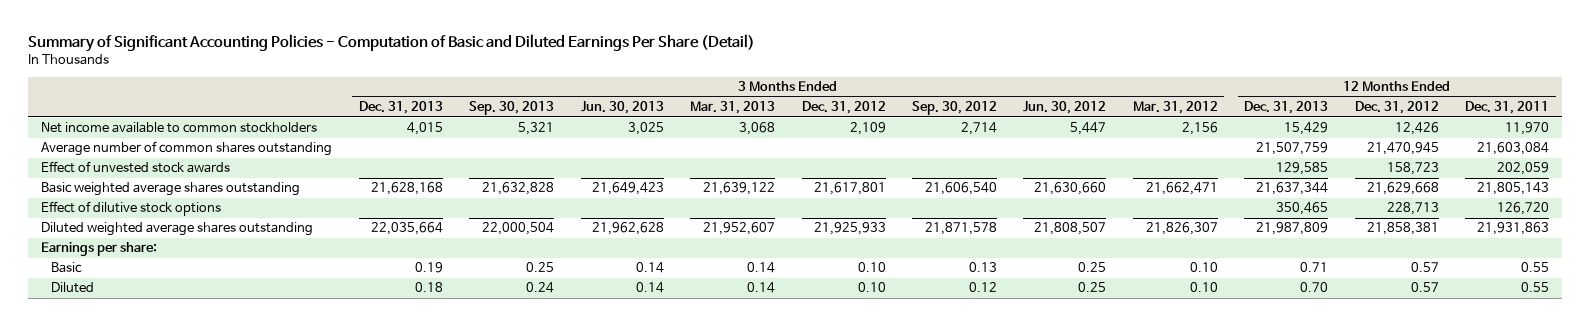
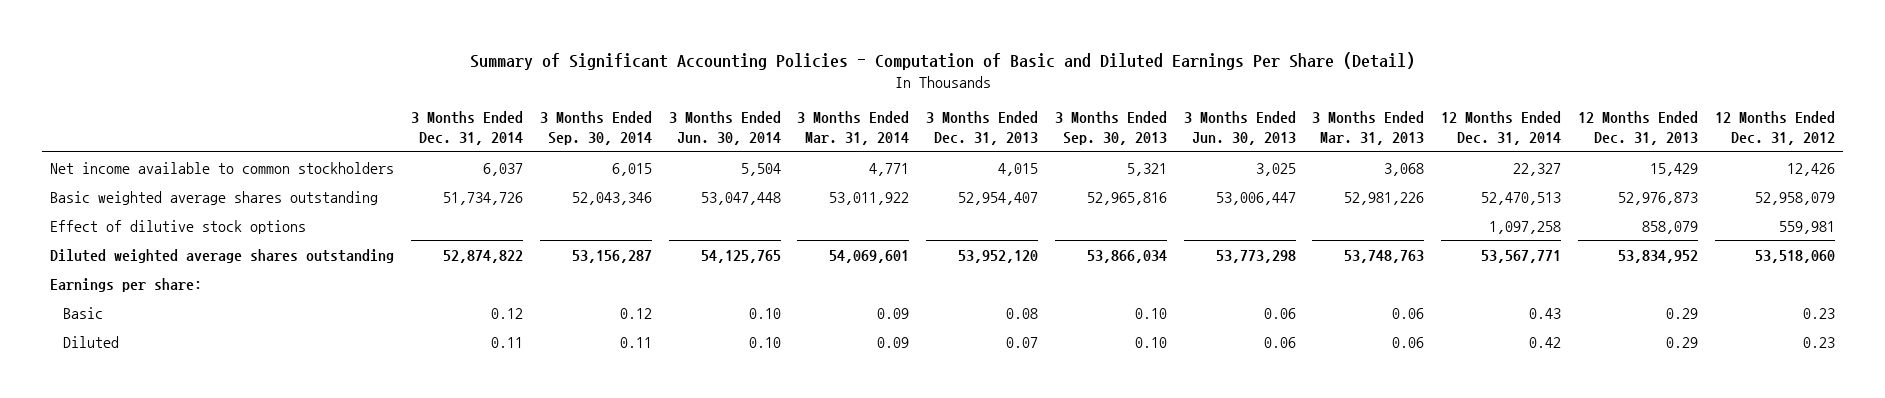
- | 3 Months Ended Dec. 31, 2013 | 3 Months Ended Sep. 30, 2013 | 3 Months Ended Jun. 30, 2013 | 3 Months Ended Mar. 31, 2013 | 3 Months Ended Dec. 31, 2012 | 3 Months Ended Sep. 30, 2012 | 3 Months Ended Jun. 30, 2012 | 3 Months Ended Mar. 31, 2012 | 12 Months Ended Dec. 31, 2013 | 12 Months Ended Dec. 31, 2012 | 12 Months Ended Dec. 31, 2011
+ | 3 Months Ended Dec. 31, 2014 | 3 Months Ended Sep. 30, 2014 | 3 Months Ended Jun. 30, 2014 | 3 Months Ended Mar. 31, 2014 | 3 Months Ended Dec. 31, 2013 | 3 Months Ended Sep. 30, 2013 | 3 Months Ended Jun. 30, 2013 | 3 Months Ended Mar. 31, 2013 | 12 Months Ended Dec. 31, 2014 | 12 Months Ended Dec. 31, 2013 | 12 Months Ended Dec. 31, 2012
- Average number of common shares outstanding | | | | | | | | | 21,507,759 | 21,470,945 | 21,603,084
- Effect of unvested stock awards | | | | | | | | | 129,585 | 158,723 | 202,059
- Basic weighted average shares outstanding | 21,628,168 | 21,632,828 | 21,649,423 | 21,639,122 | 21,617,801 | 21,606,540 | 21,630,660 | 21,662,471 | 21,637,344 | 21,629,668 | 21,805,143
- Effect of dilutive stock options | | | | | | | | | 350,465 | 228,713 | 126,720
- Diluted weighted average shares outstanding | 22,035,664 | 22,000,504 | 21,962,628 | 21,952,607 | 21,925,933 | 21,871,578 | 21,808,507 | 21,826,307 | 21,987,809 | 21,858,381 | 21,931,863
+ Basic weighted average shares outstanding | 51,734,726 | 52,043,346 | 53,047,448 | 53,011,922 | 52,954,407 | 52,965,816 | 53,006,447 | 52,981,226 | 52,470,513 | 52,976,873 | 52,958,079
+ Effect of dilutive stock options | | | | | | | | | 1,097,258 | 858,079 | 559,981
+ Diluted weighted average shares outstanding | 52,874,822 | 53,156,287 | 54,125,765 | 54,069,601 | 53,952,120 | 53,866,034 | 53,773,298 | 53,748,763 | 53,567,771 | 53,834,952 | 53,518,060
- Basic | 0.19 | 0.25 | 0.14 | 0.14 | 0.10 | 0.13 | 0.25 | 0.10 | 0.71 | 0.57 | 0.55
- Diluted | 0.18 | 0.24 | 0.14 | 0.14 | 0.10 | 0.12 | 0.25 | 0.10 | 0.70 | 0.57 | 0.55
+ Basic | 0.12 | 0.12 | 0.10 | 0.09 | 0.08 | 0.10 | 0.06 | 0.06 | 0.43 | 0.29 | 0.23
+ Diluted | 0.11 | 0.11 | 0.10 | 0.09 | 0.07 | 0.10 | 0.06 | 0.06 | 0.42 | 0.29 | 0.23

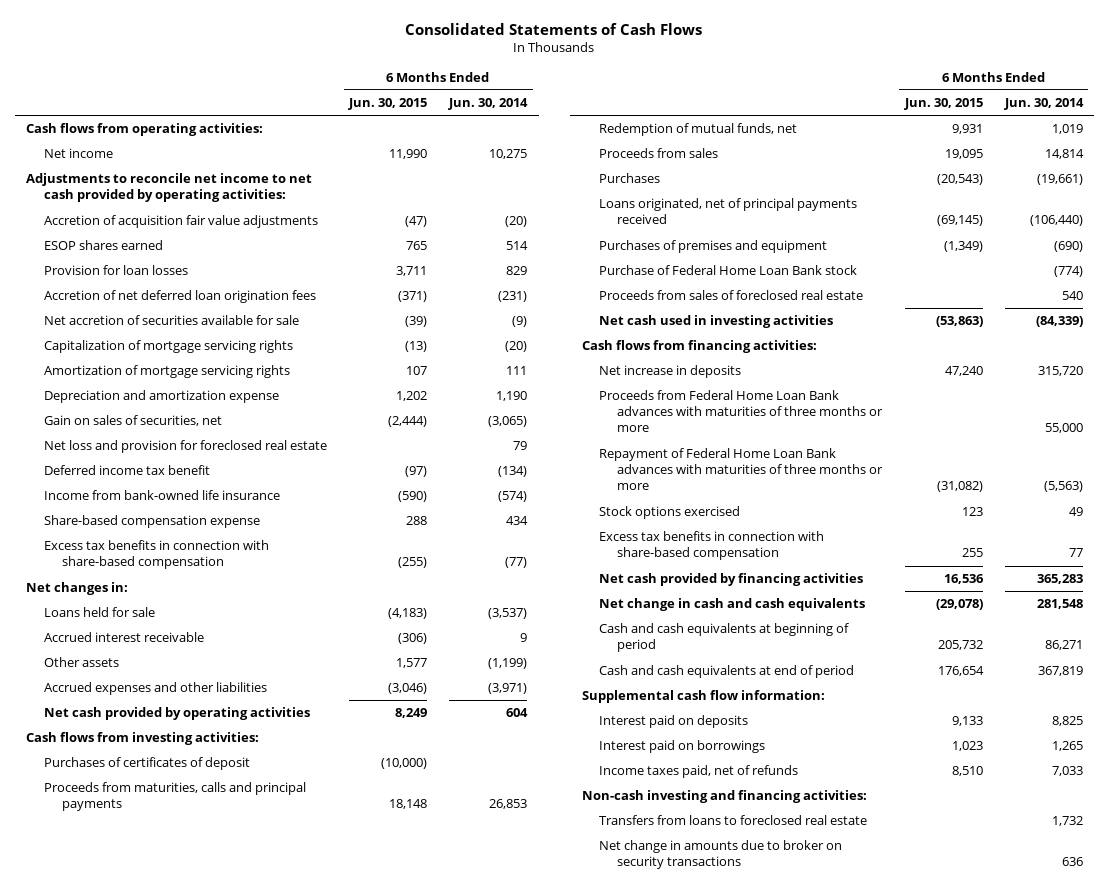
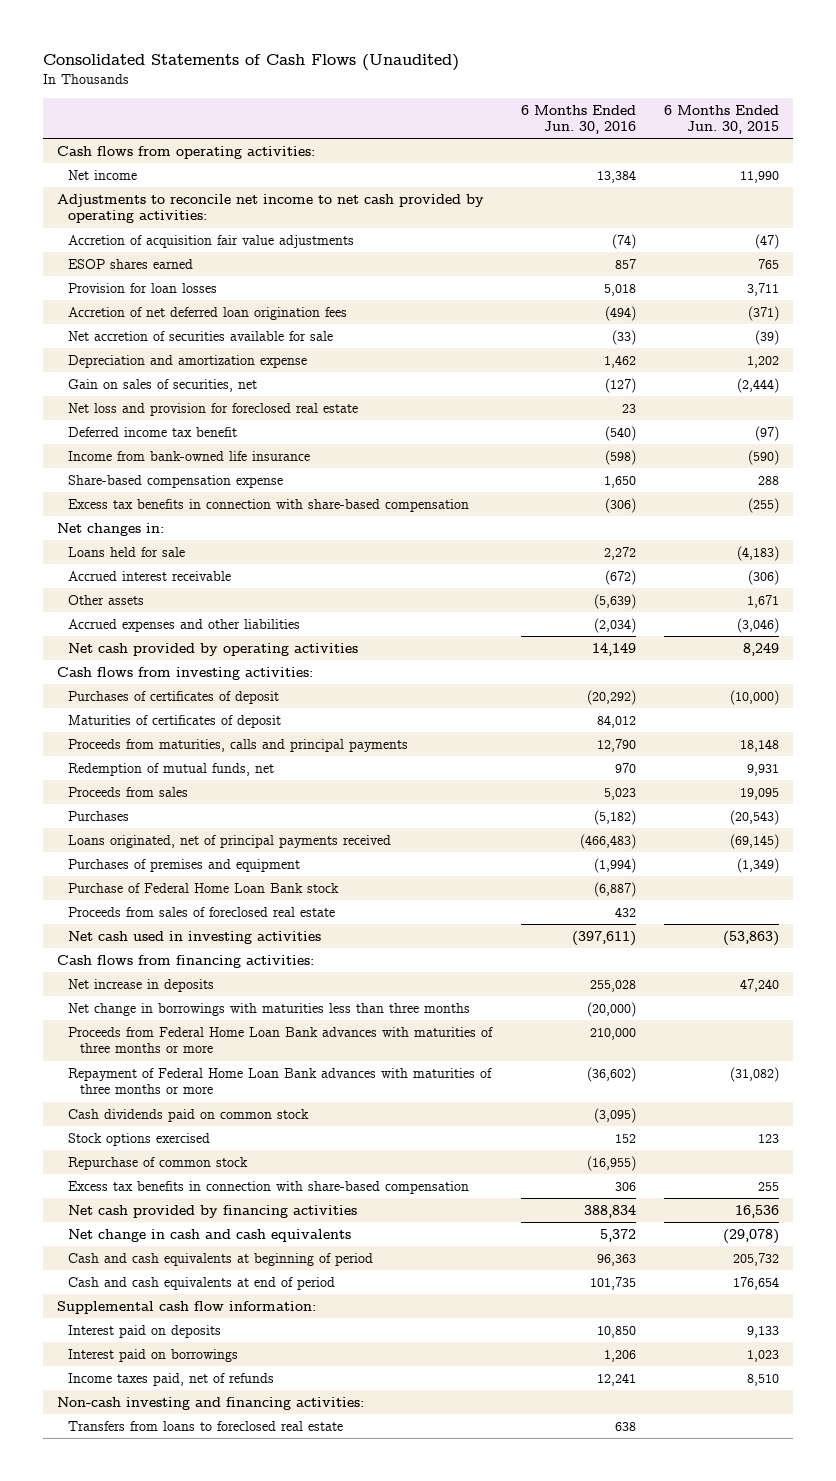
- Consolidated Statements of Cash Flows
+ Consolidated Statements of Cash Flows (Unaudited)
- | 6 Months Ended Jun. 30, 2015 | 6 Months Ended Jun. 30, 2014
+ | 6 Months Ended Jun. 30, 2016 | 6 Months Ended Jun. 30, 2015
- Capitalization of mortgage servicing rights | (13) | (20)
- Amortization of mortgage servicing rights | 107 | 111
- Other assets | 1,577 | (1,199)
+ Other assets | (5,639) | 1,671
+ Maturities of certificates of deposit | 84,012 |
+ Net change in borrowings with maturities less than three months | (20,000) |
+ Cash dividends paid on common stock | (3,095) |
+ Repurchase of common stock | (16,955) |
- Net change in amounts due to broker on security transactions | | 636

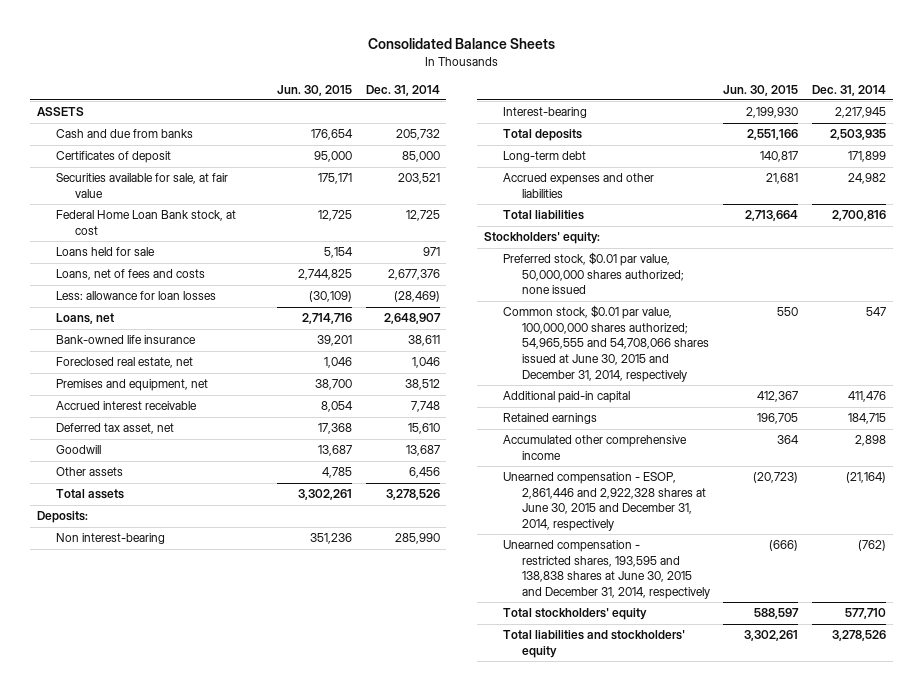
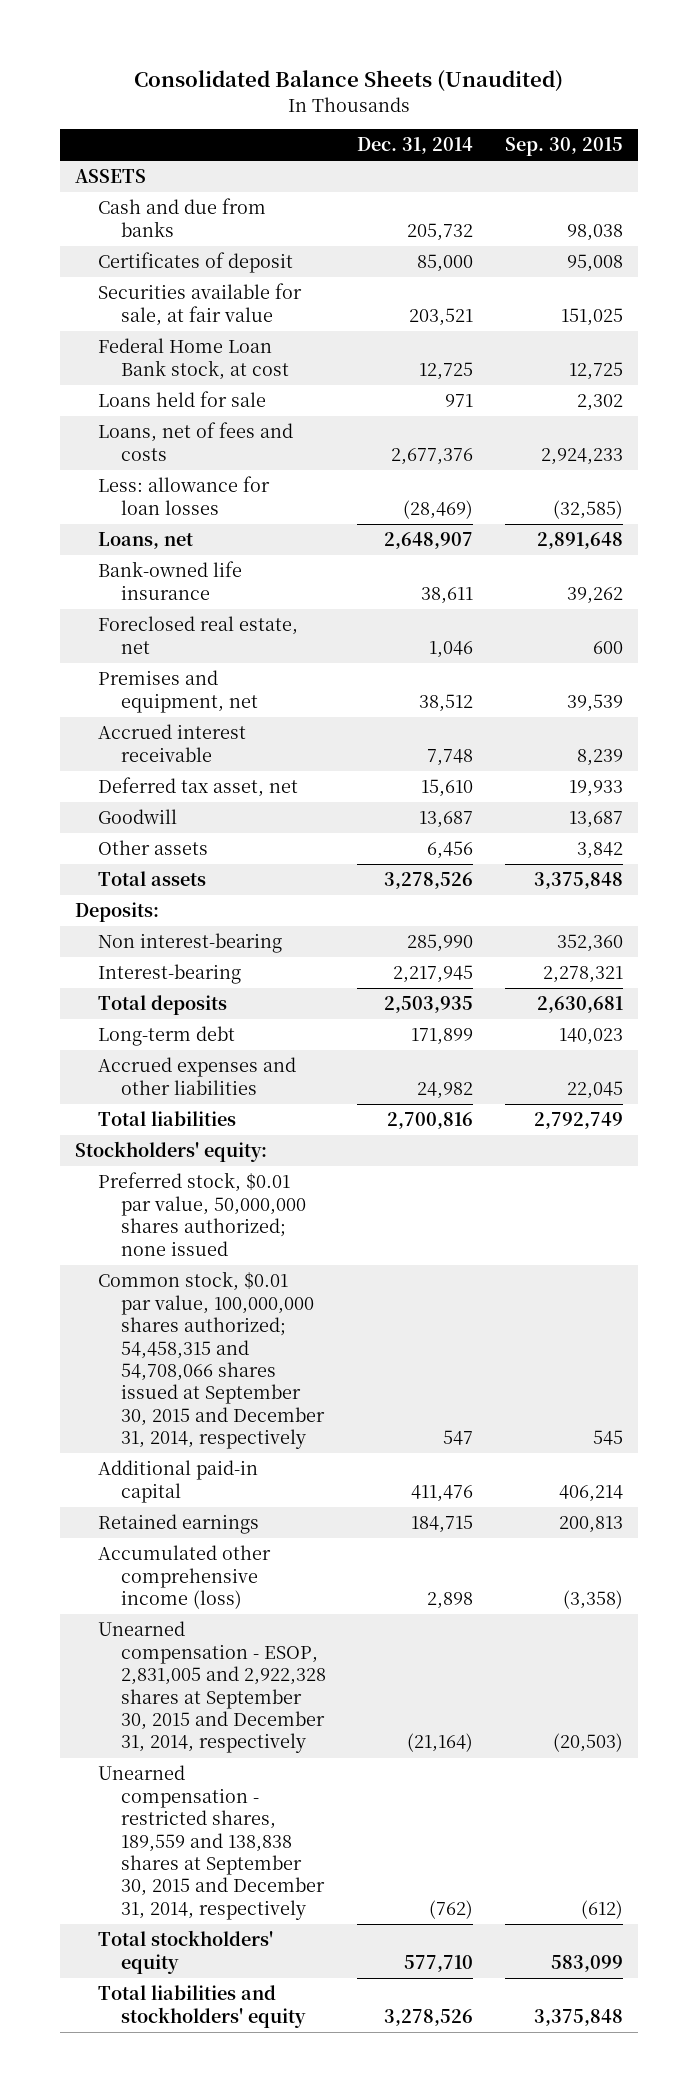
- Consolidated Balance Sheets
+ Consolidated Balance Sheets (Unaudited)
- | Jun. 30, 2015 | Dec. 31, 2014
+ | Dec. 31, 2014 | Sep. 30, 2015
- Common stock, $0.01 par value, 100,000,000 shares authorized; 54,965,555 and 54,708,066 shares issued at June 30, 2015 and December 31, 2014, respectively | 550 | 547
+ Common stock, $0.01 par value, 100,000,000 shares authorized; 54,458,315 and 54,708,066 shares issued at September 30, 2015 and December 31, 2014, respectively | 547 | 545
- Accumulated other comprehensive income | 364 | 2,898
- Unearned compensation - ESOP, 2,861,446 and 2,922,328 shares at June 30, 2015 and December 31, 2014, respectively | (20,723) | (21,164)
- Unearned compensation - restricted shares, 193,595 and 138,838 shares at June 30, 2015 and December 31, 2014, respectively | (666) | (762)
+ Accumulated other comprehensive income (loss) | 2,898 | (3,358)
+ Unearned compensation - ESOP, 2,831,005 and 2,922,328 shares at September 30, 2015 and December 31, 2014, respectively | (21,164) | (20,503)
+ Unearned compensation - restricted shares, 189,559 and 138,838 shares at September 30, 2015 and December 31, 2014, respectively | (762) | (612)

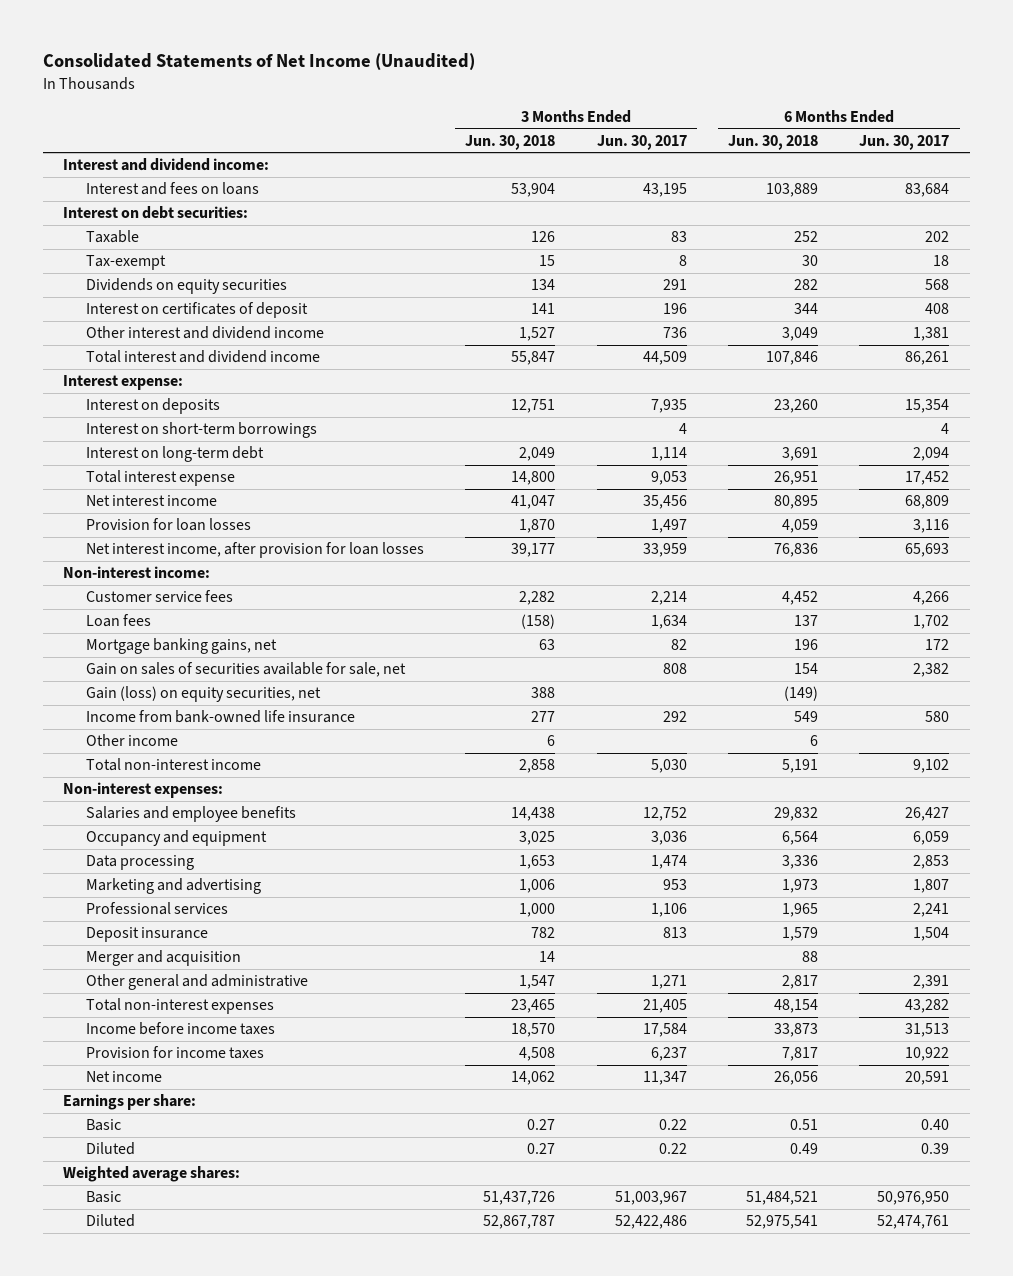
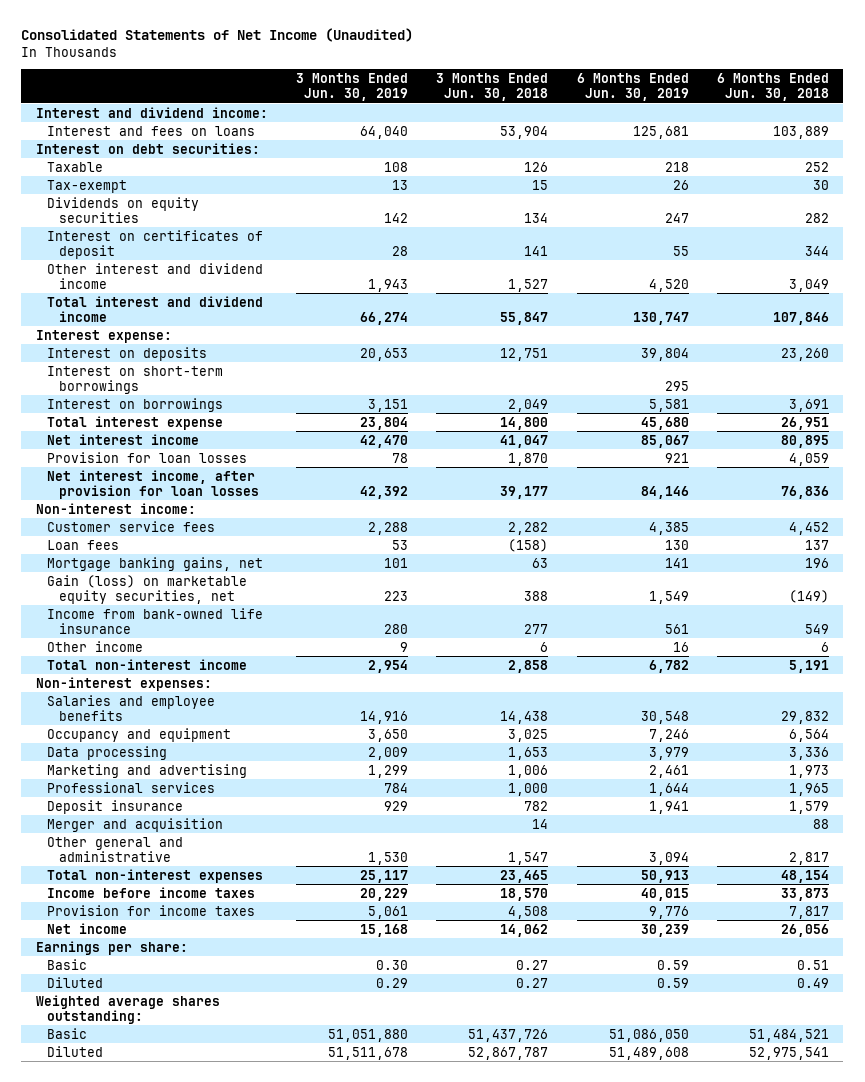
- | 3 Months Ended Jun. 30, 2018 | 3 Months Ended Jun. 30, 2017 | 6 Months Ended Jun. 30, 2018 | 6 Months Ended Jun. 30, 2017
+ | 3 Months Ended Jun. 30, 2019 | 3 Months Ended Jun. 30, 2018 | 6 Months Ended Jun. 30, 2019 | 6 Months Ended Jun. 30, 2018
- Interest on long-term debt | 2,049 | 1,114 | 3,691 | 2,094
+ Interest on borrowings | 3,151 | 2,049 | 5,581 | 3,691
- Gain on sales of securities available for sale, net | | 808 | 154 | 2,382
- Gain (loss) on equity securities, net | 388 | | (149) |
+ Gain (loss) on marketable equity securities, net | 223 | 388 | 1,549 | (149)
- Weighted average shares:
+ Weighted average shares outstanding:

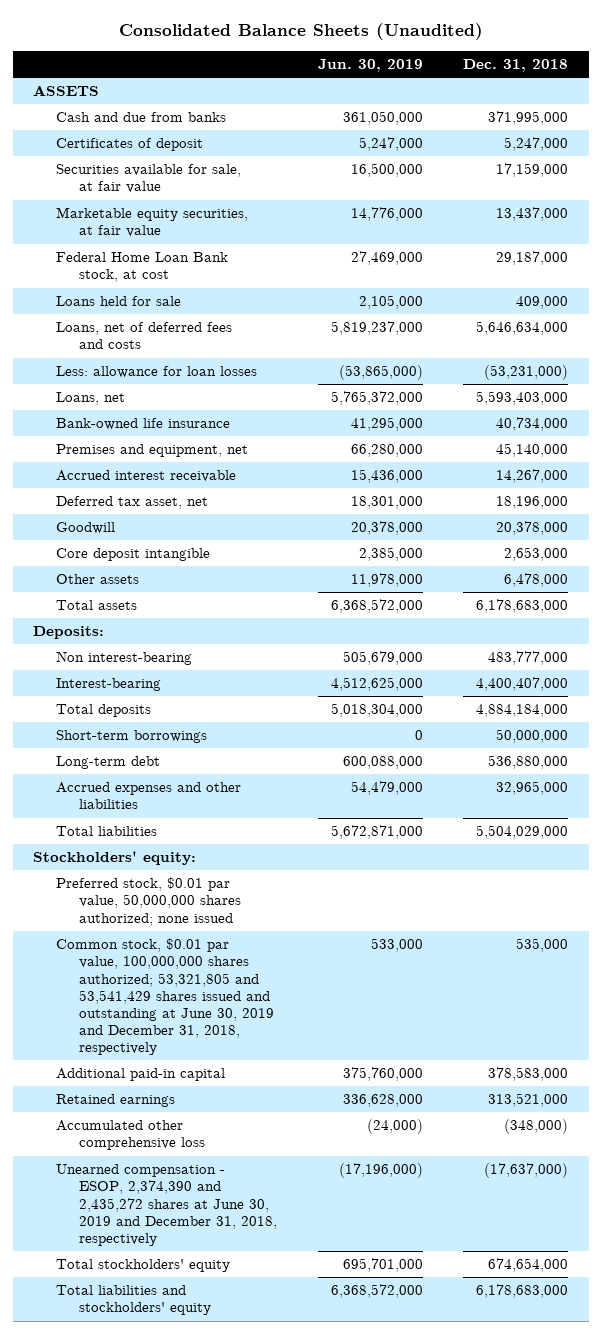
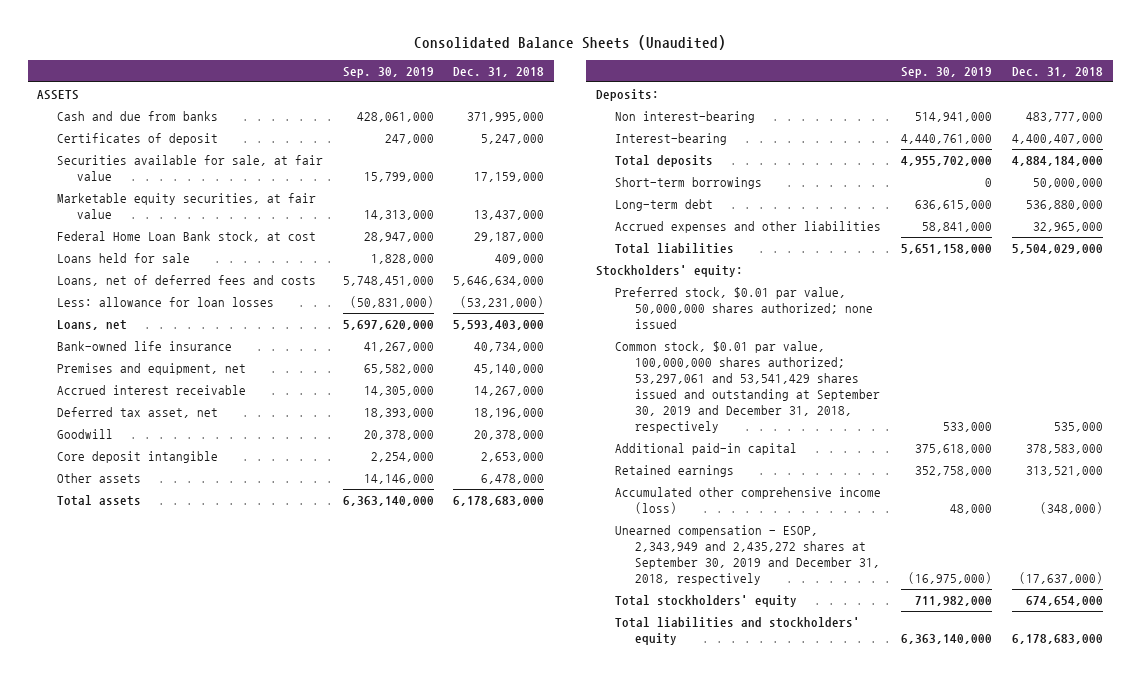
- | Jun. 30, 2019 | Dec. 31, 2018
+ | Sep. 30, 2019 | Dec. 31, 2018
- Common stock, $0.01 par value, 100,000,000 shares authorized; 53,321,805 and 53,541,429 shares issued and outstanding at June 30, 2019 and December 31, 2018, respectively | 533,000 | 535,000
+ Common stock, $0.01 par value, 100,000,000 shares authorized; 53,297,061 and 53,541,429 shares issued and outstanding at September 30, 2019 and December 31, 2018, respectively | 533,000 | 535,000
- Accumulated other comprehensive loss | (24,000) | (348,000)
- Unearned compensation - ESOP, 2,374,390 and 2,435,272 shares at June 30, 2019 and December 31, 2018, respectively | (17,196,000) | (17,637,000)
+ Accumulated other comprehensive income (loss) | 48,000 | (348,000)
+ Unearned compensation - ESOP, 2,343,949 and 2,435,272 shares at September 30, 2019 and December 31, 2018, respectively | (16,975,000) | (17,637,000)

